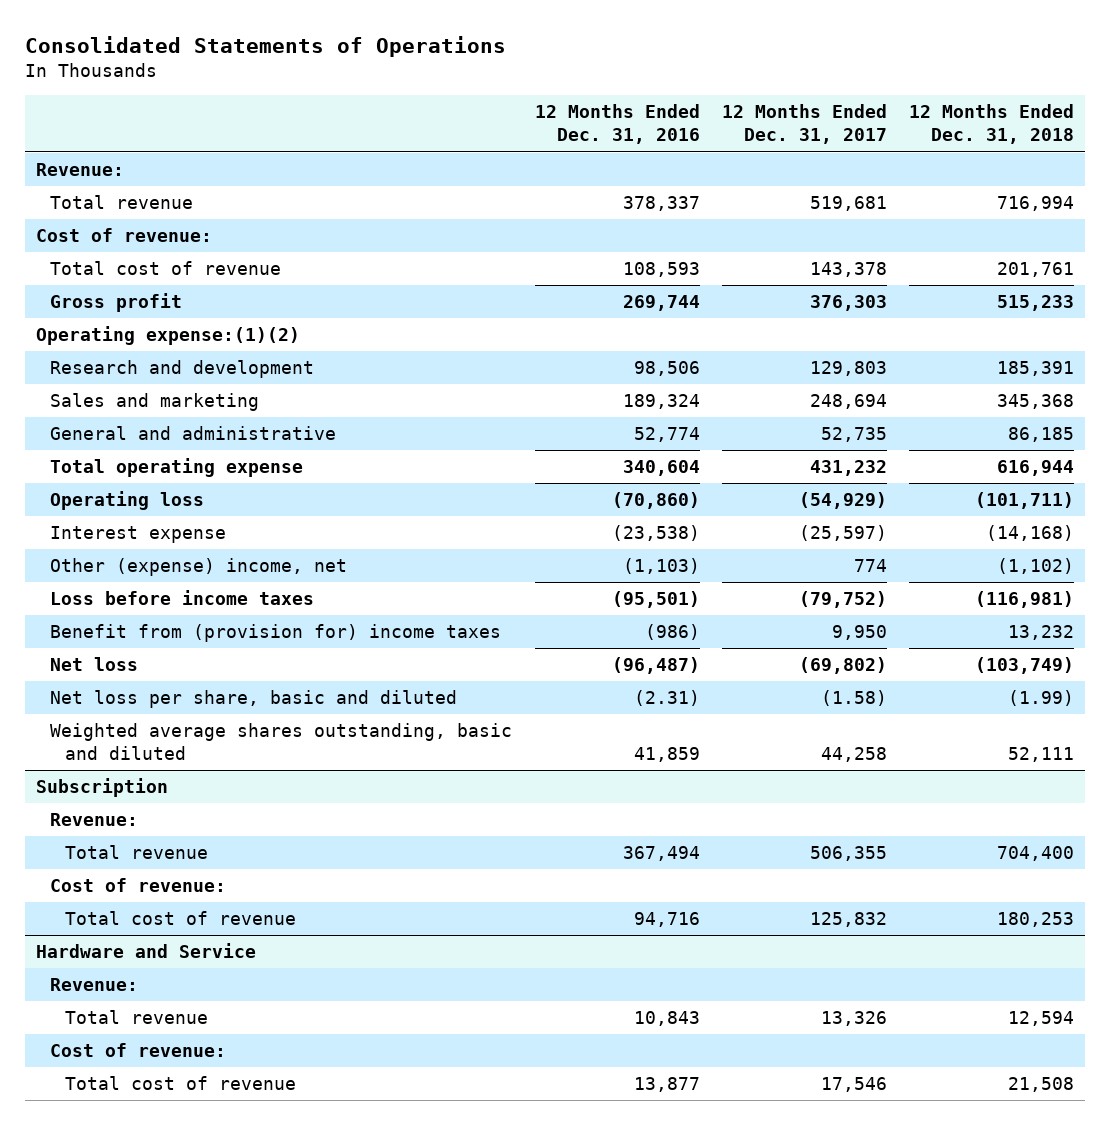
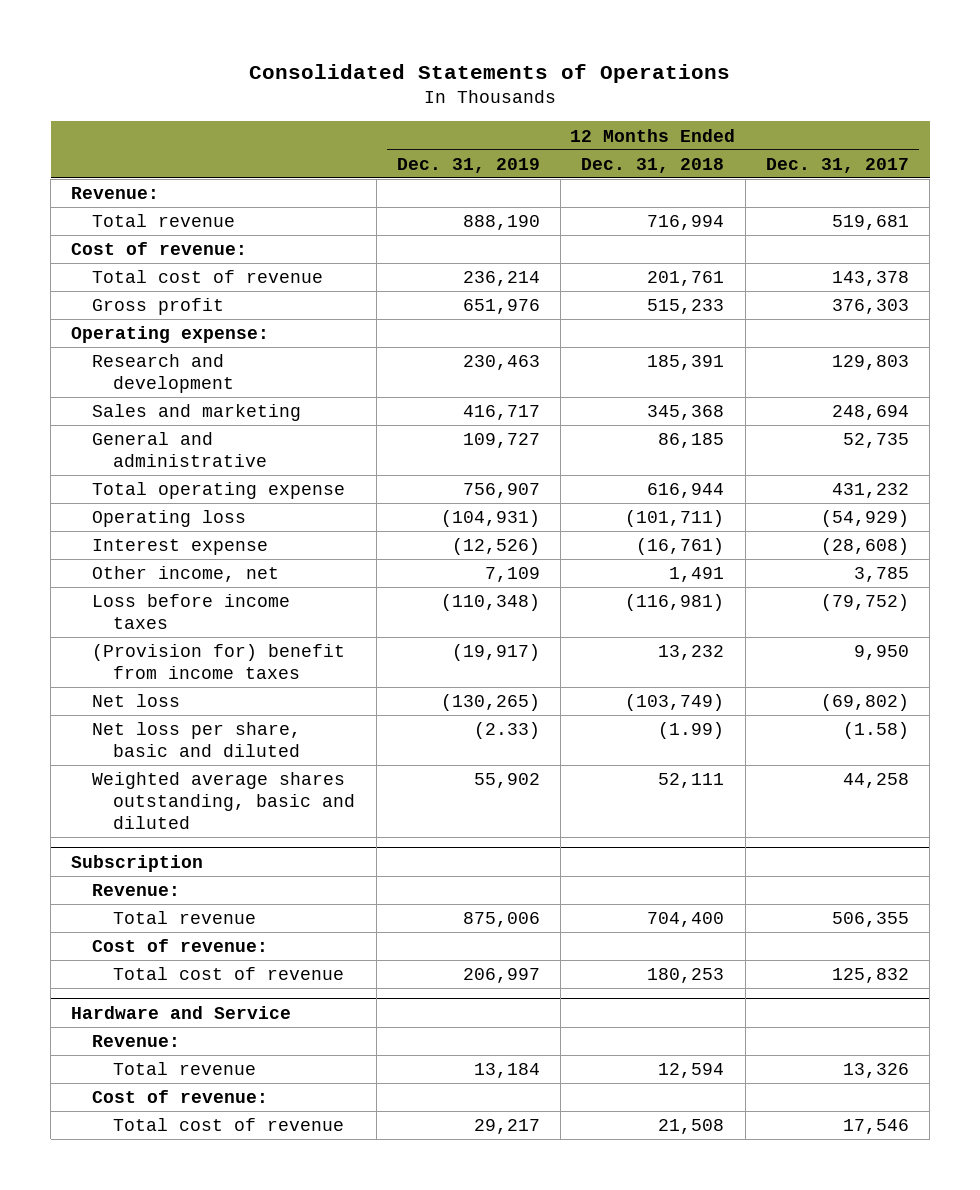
- | 12 Months Ended Dec. 31, 2016 | 12 Months Ended Dec. 31, 2017 | 12 Months Ended Dec. 31, 2018
+ | 12 Months Ended Dec. 31, 2019 | 12 Months Ended Dec. 31, 2018 | 12 Months Ended Dec. 31, 2017
- Operating expense:(1)(2)
+ Operating expense:
- Interest expense | (23,538) | (25,597) | (14,168)
- Other (expense) income, net | (1,103) | 774 | (1,102)
+ Interest expense | (12,526) | (16,761) | (28,608)
+ Other income, net | 7,109 | 1,491 | 3,785
- Benefit from (provision for) income taxes | (986) | 9,950 | 13,232
+ (Provision for) benefit from income taxes | (19,917) | 13,232 | 9,950

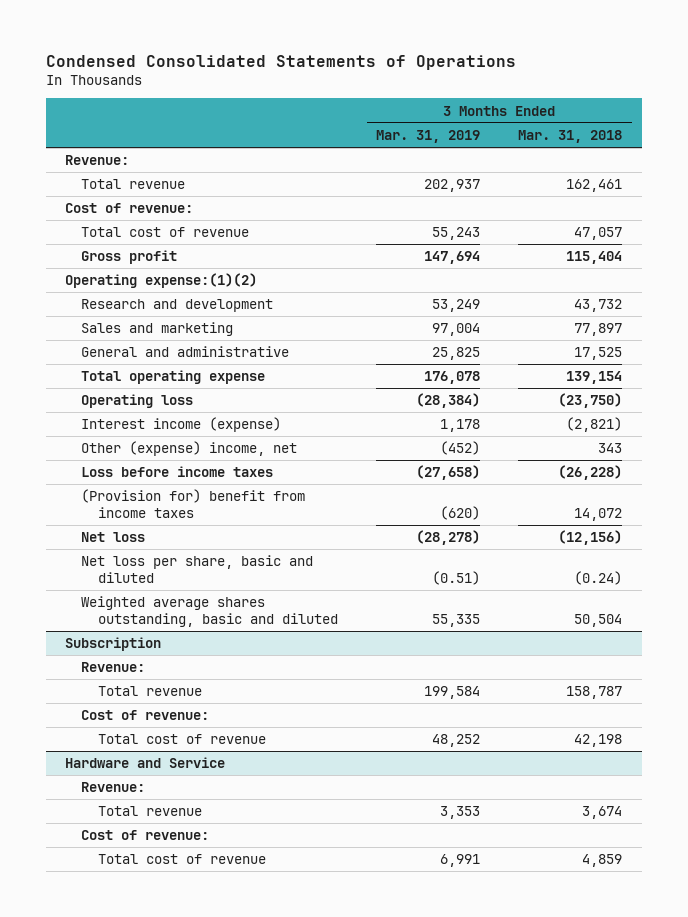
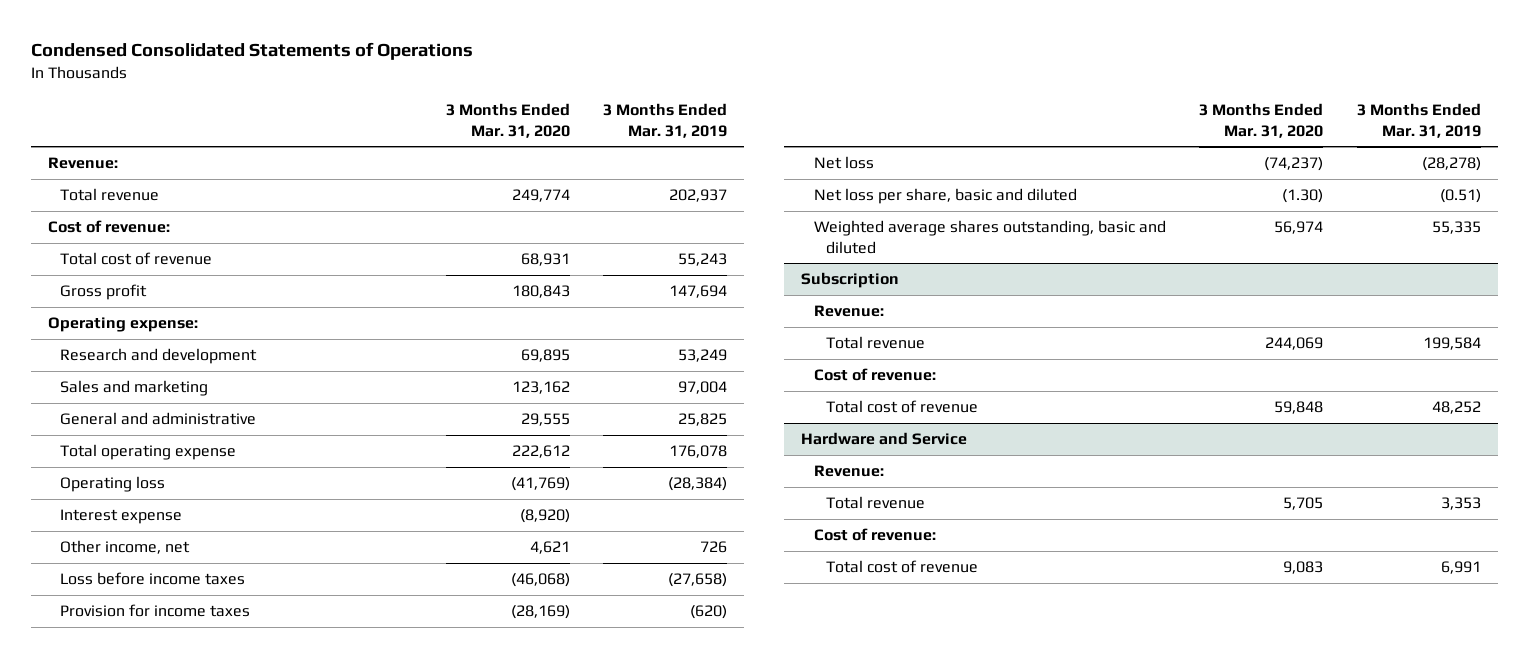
- | 3 Months Ended Mar. 31, 2019 | 3 Months Ended Mar. 31, 2018
+ | 3 Months Ended Mar. 31, 2020 | 3 Months Ended Mar. 31, 2019
- Operating expense:(1)(2)
+ Operating expense:
- Interest income (expense) | 1,178 | (2,821)
- Other (expense) income, net | (452) | 343
+ Interest expense | (8,920) |
+ Other income, net | 4,621 | 726
- (Provision for) benefit from income taxes | (620) | 14,072
+ Provision for income taxes | (28,169) | (620)

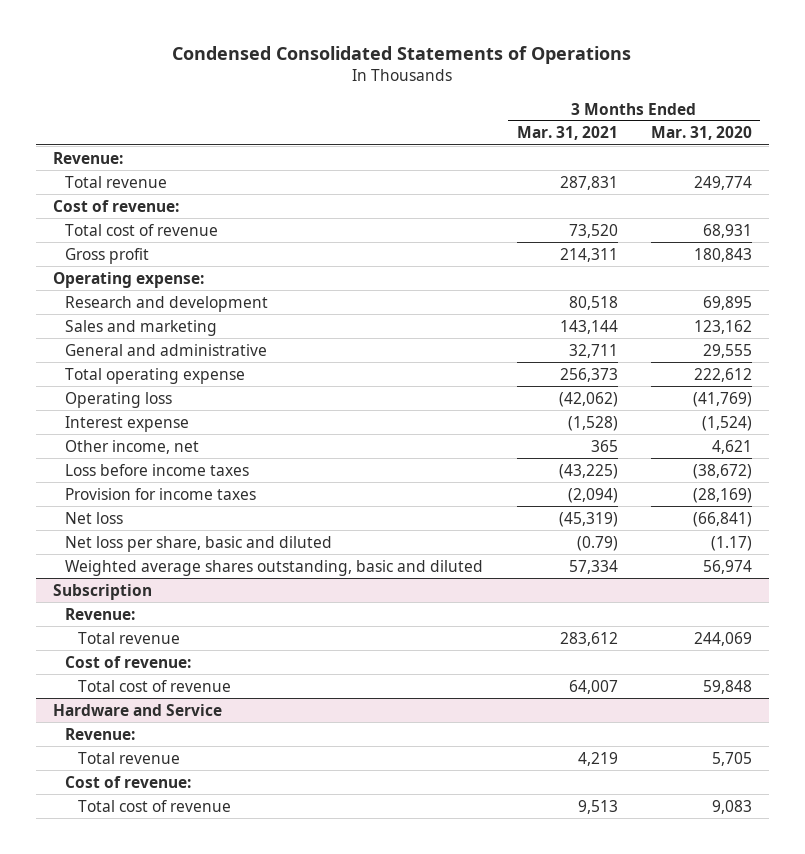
- | 3 Months Ended Mar. 31, 2020 | 3 Months Ended Mar. 31, 2019
+ | 3 Months Ended Mar. 31, 2021 | 3 Months Ended Mar. 31, 2020
- Interest expense | (8,920) |
+ Interest expense | (1,528) | (1,524)
- Loss before income taxes | (46,068) | (27,658)
+ Loss before income taxes | (43,225) | (38,672)
- Net loss | (74,237) | (28,278)
- Net loss per share, basic and diluted | (1.30) | (0.51)
+ Net loss | (45,319) | (66,841)
+ Net loss per share, basic and diluted | (0.79) | (1.17)

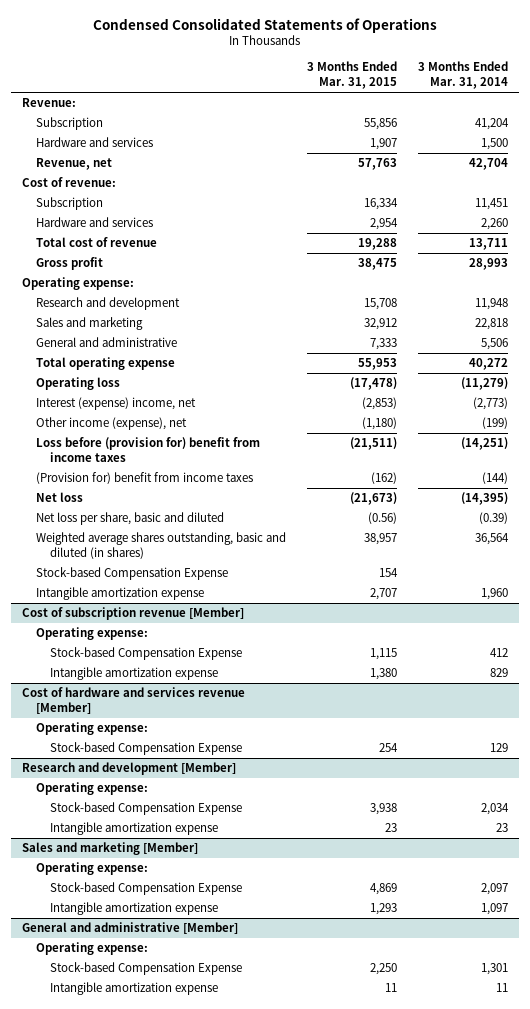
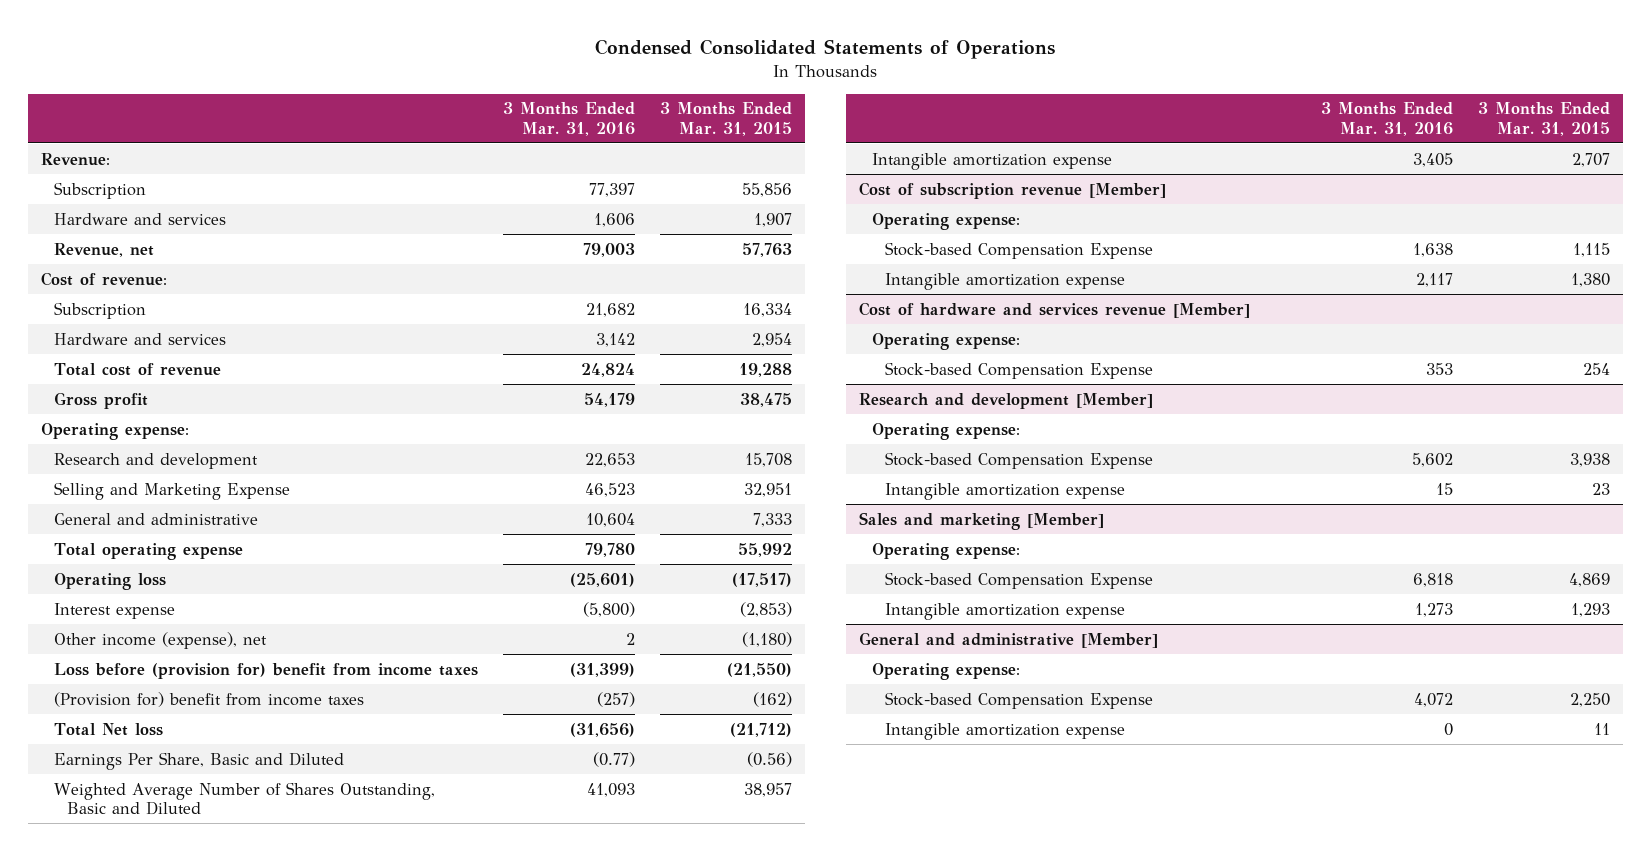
- | 3 Months Ended Mar. 31, 2015 | 3 Months Ended Mar. 31, 2014
+ | 3 Months Ended Mar. 31, 2016 | 3 Months Ended Mar. 31, 2015
- Sales and marketing | 32,912 | 22,818
+ Selling and Marketing Expense | 46,523 | 32,951
- Total operating expense | 55,953 | 40,272
- Operating loss | (17,478) | (11,279)
- Interest (expense) income, net | (2,853) | (2,773)
+ Total operating expense | 79,780 | 55,992
+ Operating loss | (25,601) | (17,517)
+ Interest expense | (5,800) | (2,853)
- Loss before (provision for) benefit from income taxes | (21,511) | (14,251)
+ Loss before (provision for) benefit from income taxes | (31,399) | (21,550)
- Net loss | (21,673) | (14,395)
- Net loss per share, basic and diluted | (0.56) | (0.39)
- Weighted average shares outstanding, basic and diluted (in shares) | 38,957 | 36,564
- Stock-based Compensation Expense | 154 |
+ Total Net loss | (31,656) | (21,712)
+ Earnings Per Share, Basic and Diluted | (0.77) | (0.56)
+ Weighted Average Number of Shares Outstanding, Basic and Diluted | 41,093 | 38,957

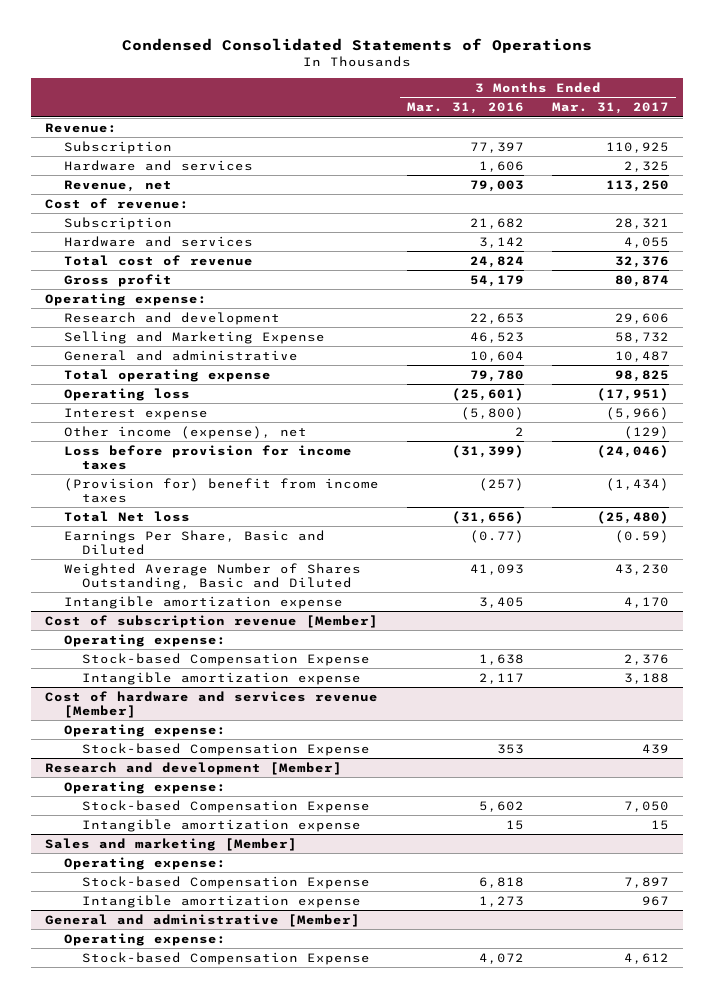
- | 3 Months Ended Mar. 31, 2016 | 3 Months Ended Mar. 31, 2015
+ | 3 Months Ended Mar. 31, 2016 | 3 Months Ended Mar. 31, 2017
- Loss before (provision for) benefit from income taxes | (31,399) | (21,550)
+ Loss before provision for income taxes | (31,399) | (24,046)
@ General and administrative [Member]
- Intangible amortization expense | 0 | 11

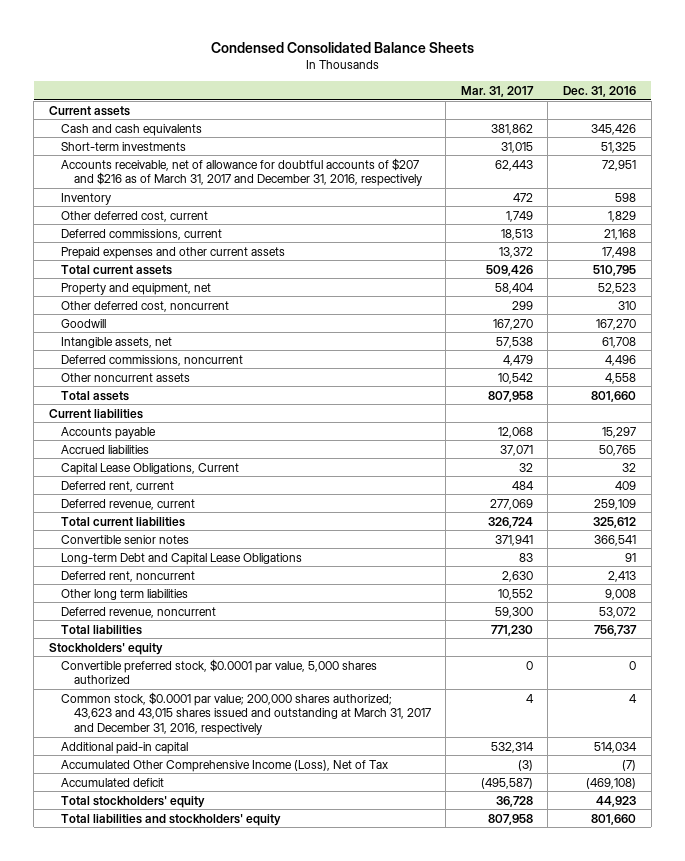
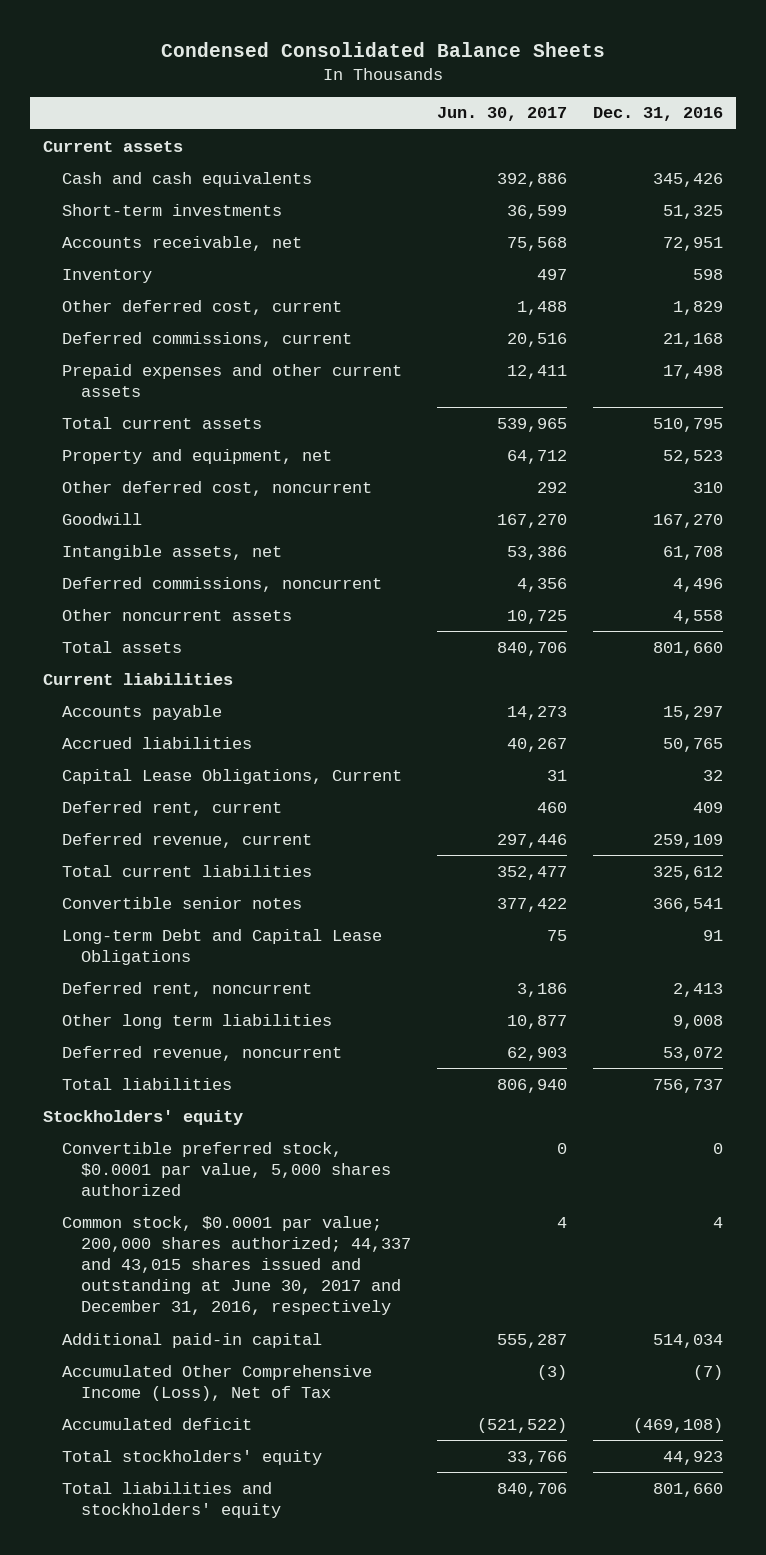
- | Mar. 31, 2017 | Dec. 31, 2016
+ | Jun. 30, 2017 | Dec. 31, 2016
- Accounts receivable, net of allowance for doubtful accounts of $207 and $216 as of March 31, 2017 and December 31, 2016, respectively | 62,443 | 72,951
+ Accounts receivable, net | 75,568 | 72,951
- Common stock, $0.0001 par value; 200,000 shares authorized; 43,623 and 43,015 shares issued and outstanding at March 31, 2017 and December 31, 2016, respectively | 4 | 4
+ Common stock, $0.0001 par value; 200,000 shares authorized; 44,337 and 43,015 shares issued and outstanding at June 30, 2017 and December 31, 2016, respectively | 4 | 4

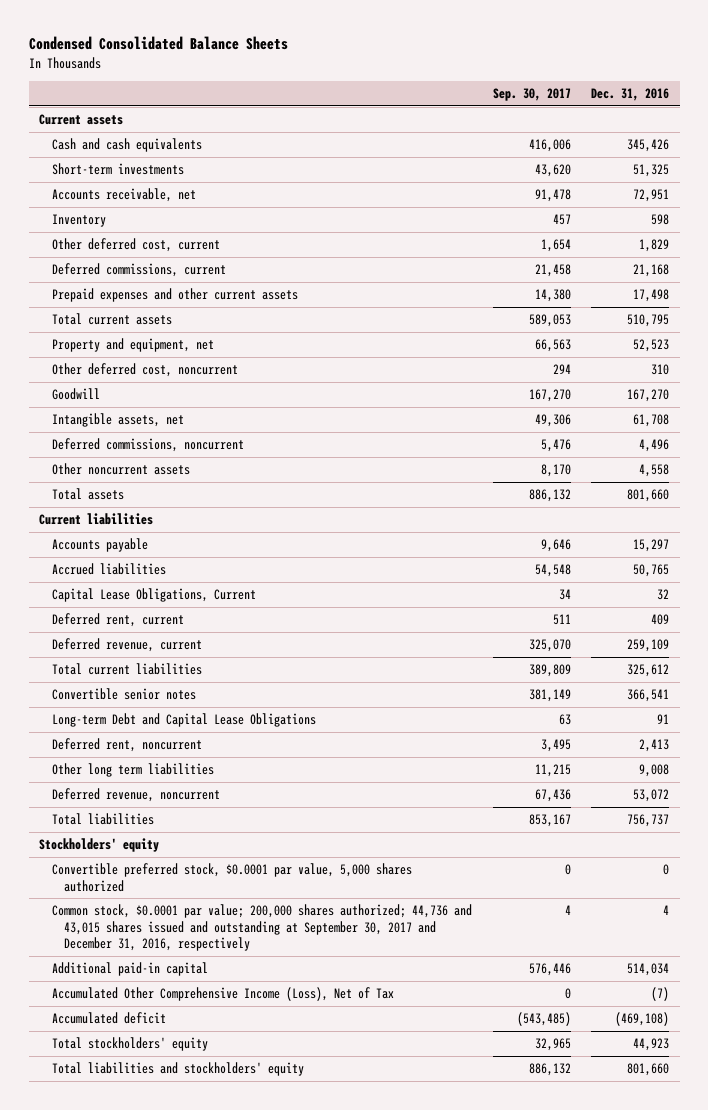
- | Jun. 30, 2017 | Dec. 31, 2016
+ | Sep. 30, 2017 | Dec. 31, 2016
- Common stock, $0.0001 par value; 200,000 shares authorized; 44,337 and 43,015 shares issued and outstanding at June 30, 2017 and December 31, 2016, respectively | 4 | 4
+ Common stock, $0.0001 par value; 200,000 shares authorized; 44,736 and 43,015 shares issued and outstanding at September 30, 2017 and December 31, 2016, respectively | 4 | 4

